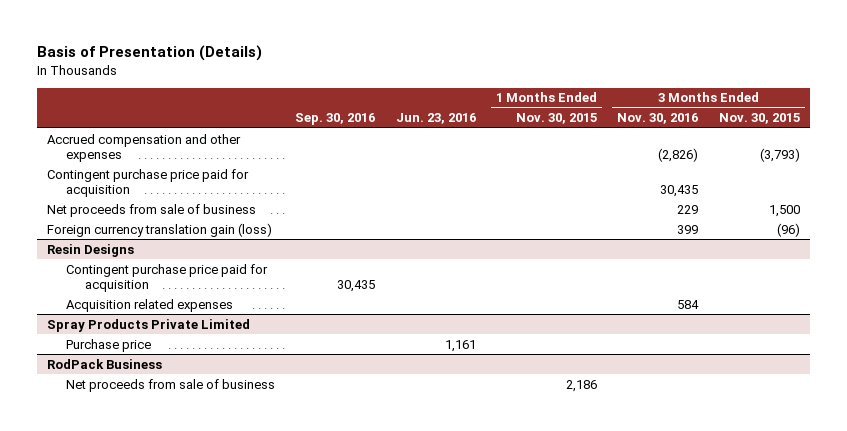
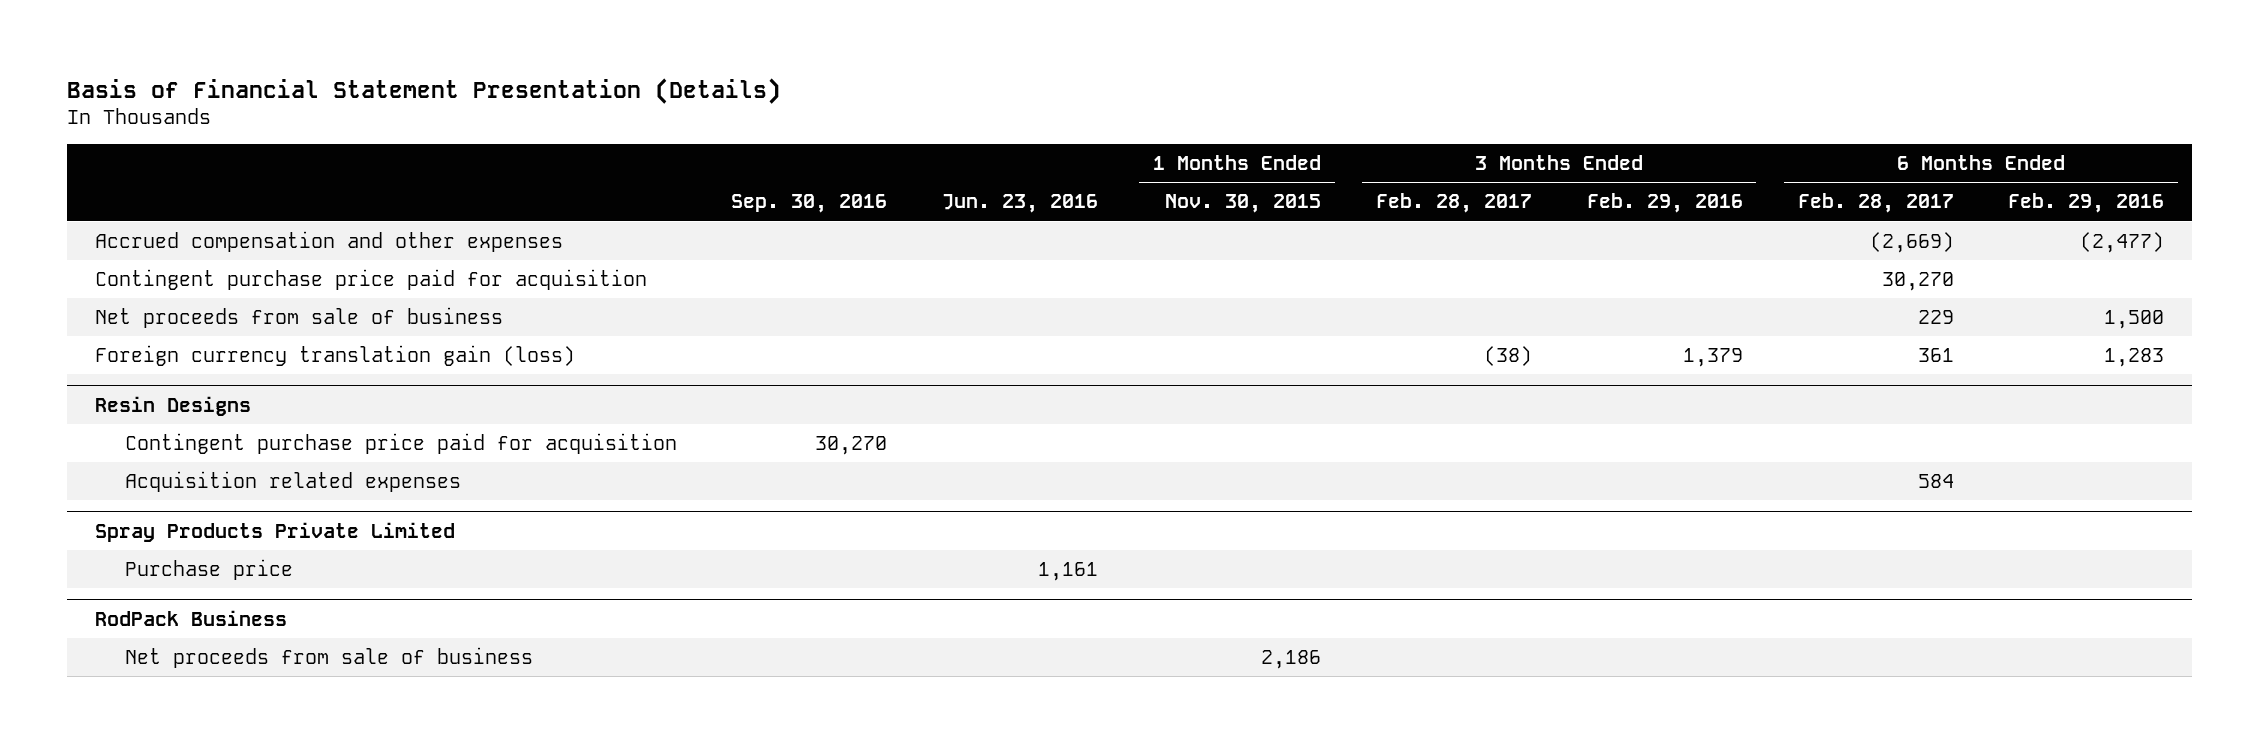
- Basis of Presentation (Details)
+ Basis of Financial Statement Presentation (Details)
- | Sep. 30, 2016 | Jun. 23, 2016 | 1 Months Ended Nov. 30, 2015 | 3 Months Ended Nov. 30, 2016 | 3 Months Ended Nov. 30, 2015
+ | Sep. 30, 2016 | Jun. 23, 2016 | 1 Months Ended Nov. 30, 2015 | 3 Months Ended Feb. 28, 2017 | 3 Months Ended Feb. 29, 2016 | 6 Months Ended Feb. 28, 2017 | 6 Months Ended Feb. 29, 2016
@ Resin Designs
- Contingent purchase price paid for acquisition | 30,435 | | | |
+ Contingent purchase price paid for acquisition | 30,270 | | | | | |

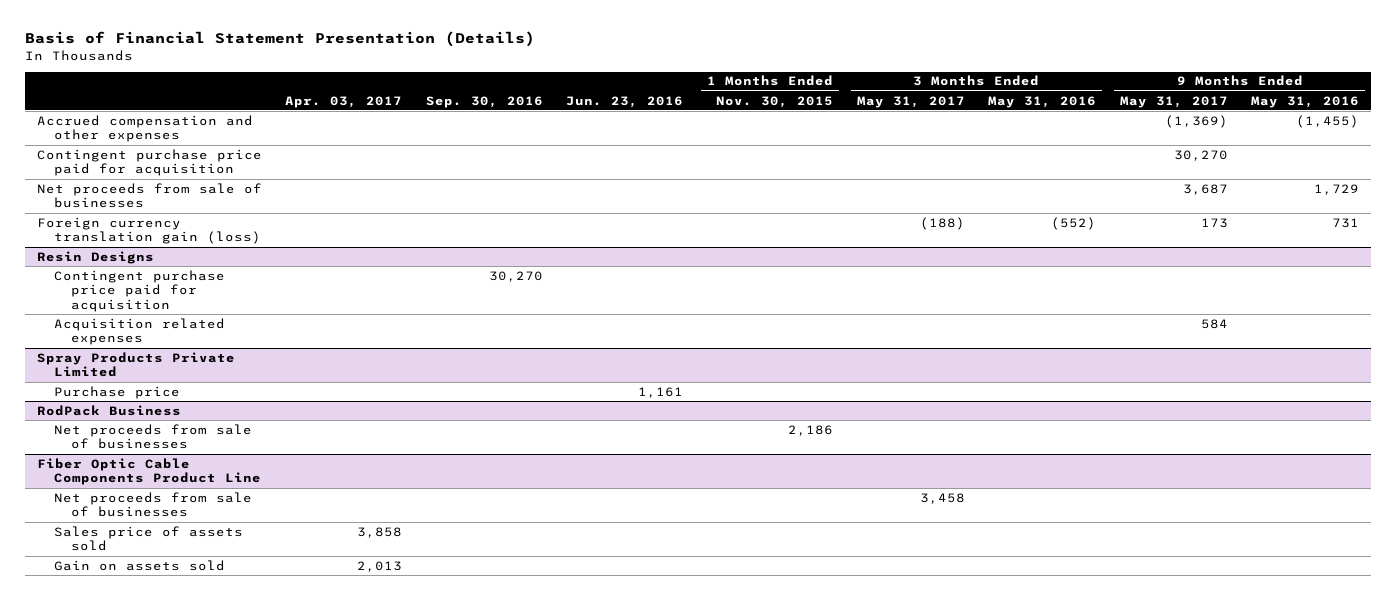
- | Sep. 30, 2016 | Jun. 23, 2016 | 1 Months Ended Nov. 30, 2015 | 3 Months Ended Feb. 28, 2017 | 3 Months Ended Feb. 29, 2016 | 6 Months Ended Feb. 28, 2017 | 6 Months Ended Feb. 29, 2016
+ | Apr. 03, 2017 | Sep. 30, 2016 | Jun. 23, 2016 | 1 Months Ended Nov. 30, 2015 | 3 Months Ended May 31, 2017 | 3 Months Ended May 31, 2016 | 9 Months Ended May 31, 2017 | 9 Months Ended May 31, 2016
- Net proceeds from sale of business | | | | | | 229 | 1,500
+ Net proceeds from sale of businesses | | | | | | | 3,687 | 1,729
@ RodPack Business
- Net proceeds from sale of business | | | 2,186 | | | |
+ Net proceeds from sale of businesses | | | | 2,186 | | | |
+ Fiber Optic Cable Components Product Line
+ Net proceeds from sale of businesses | | | | | 3,458 | | |
+ Sales price of assets sold | 3,858 | | | | | | |
+ Gain on assets sold | 2,013 | | | | | | |

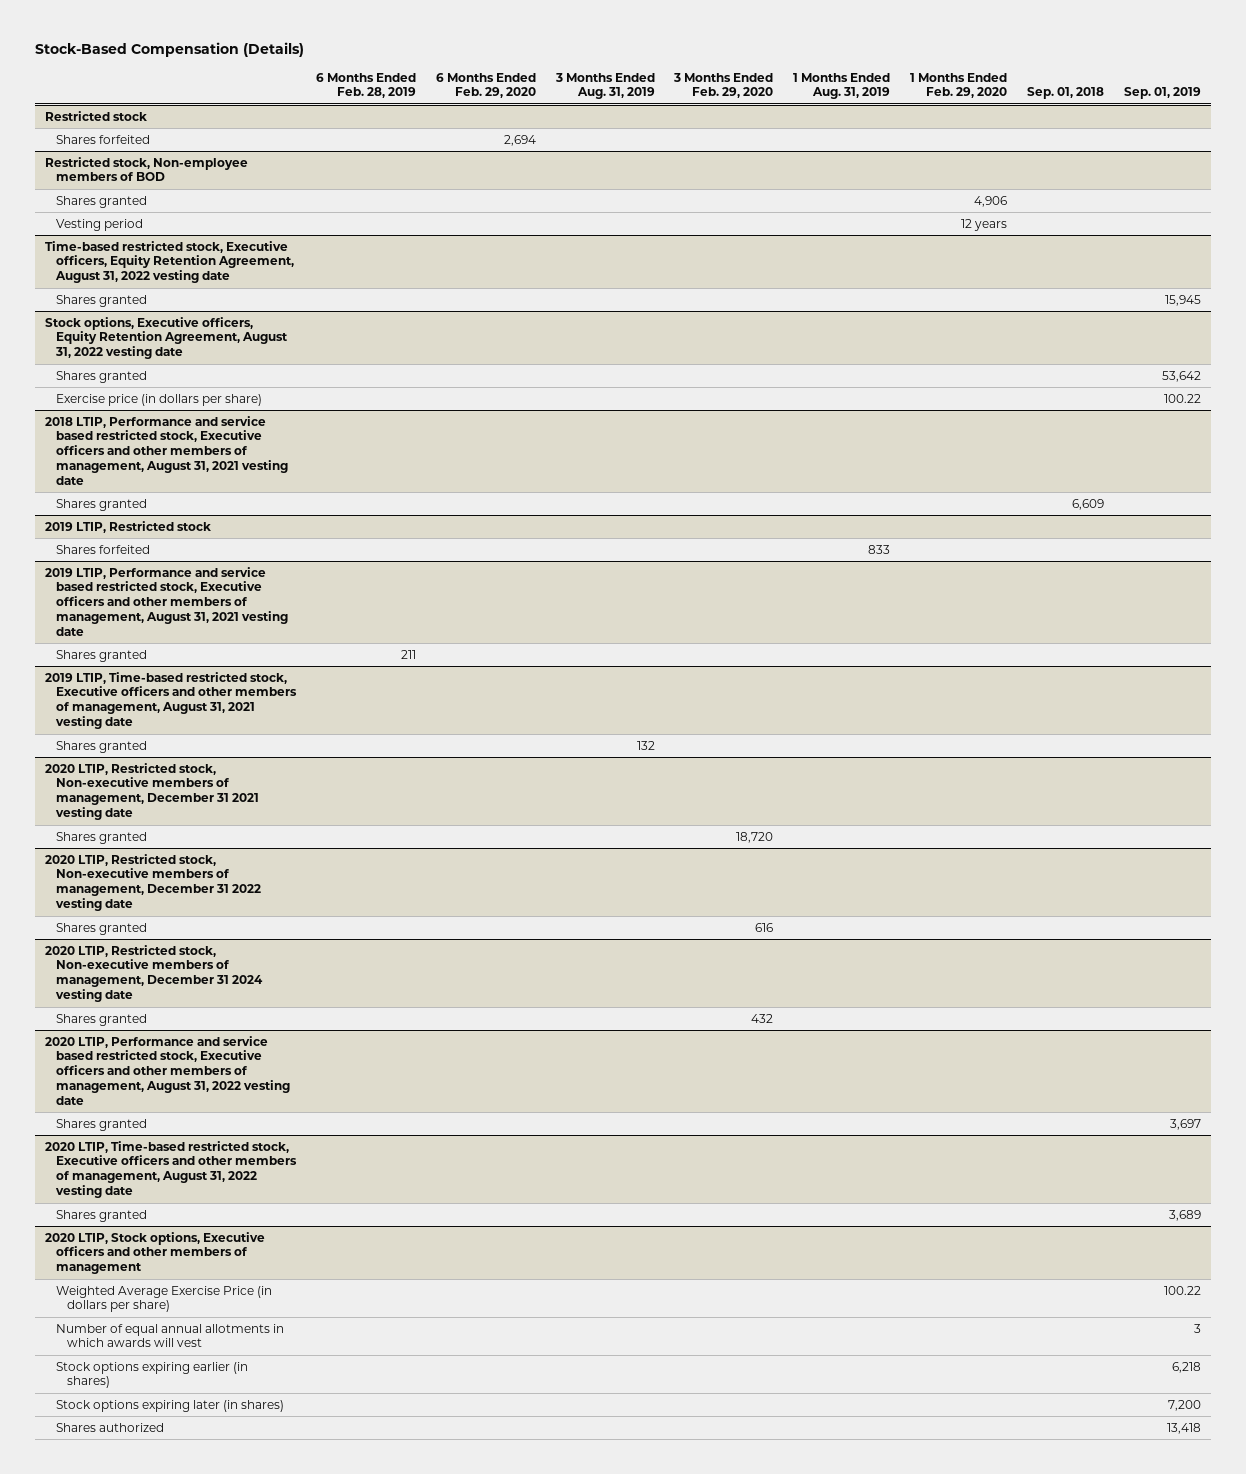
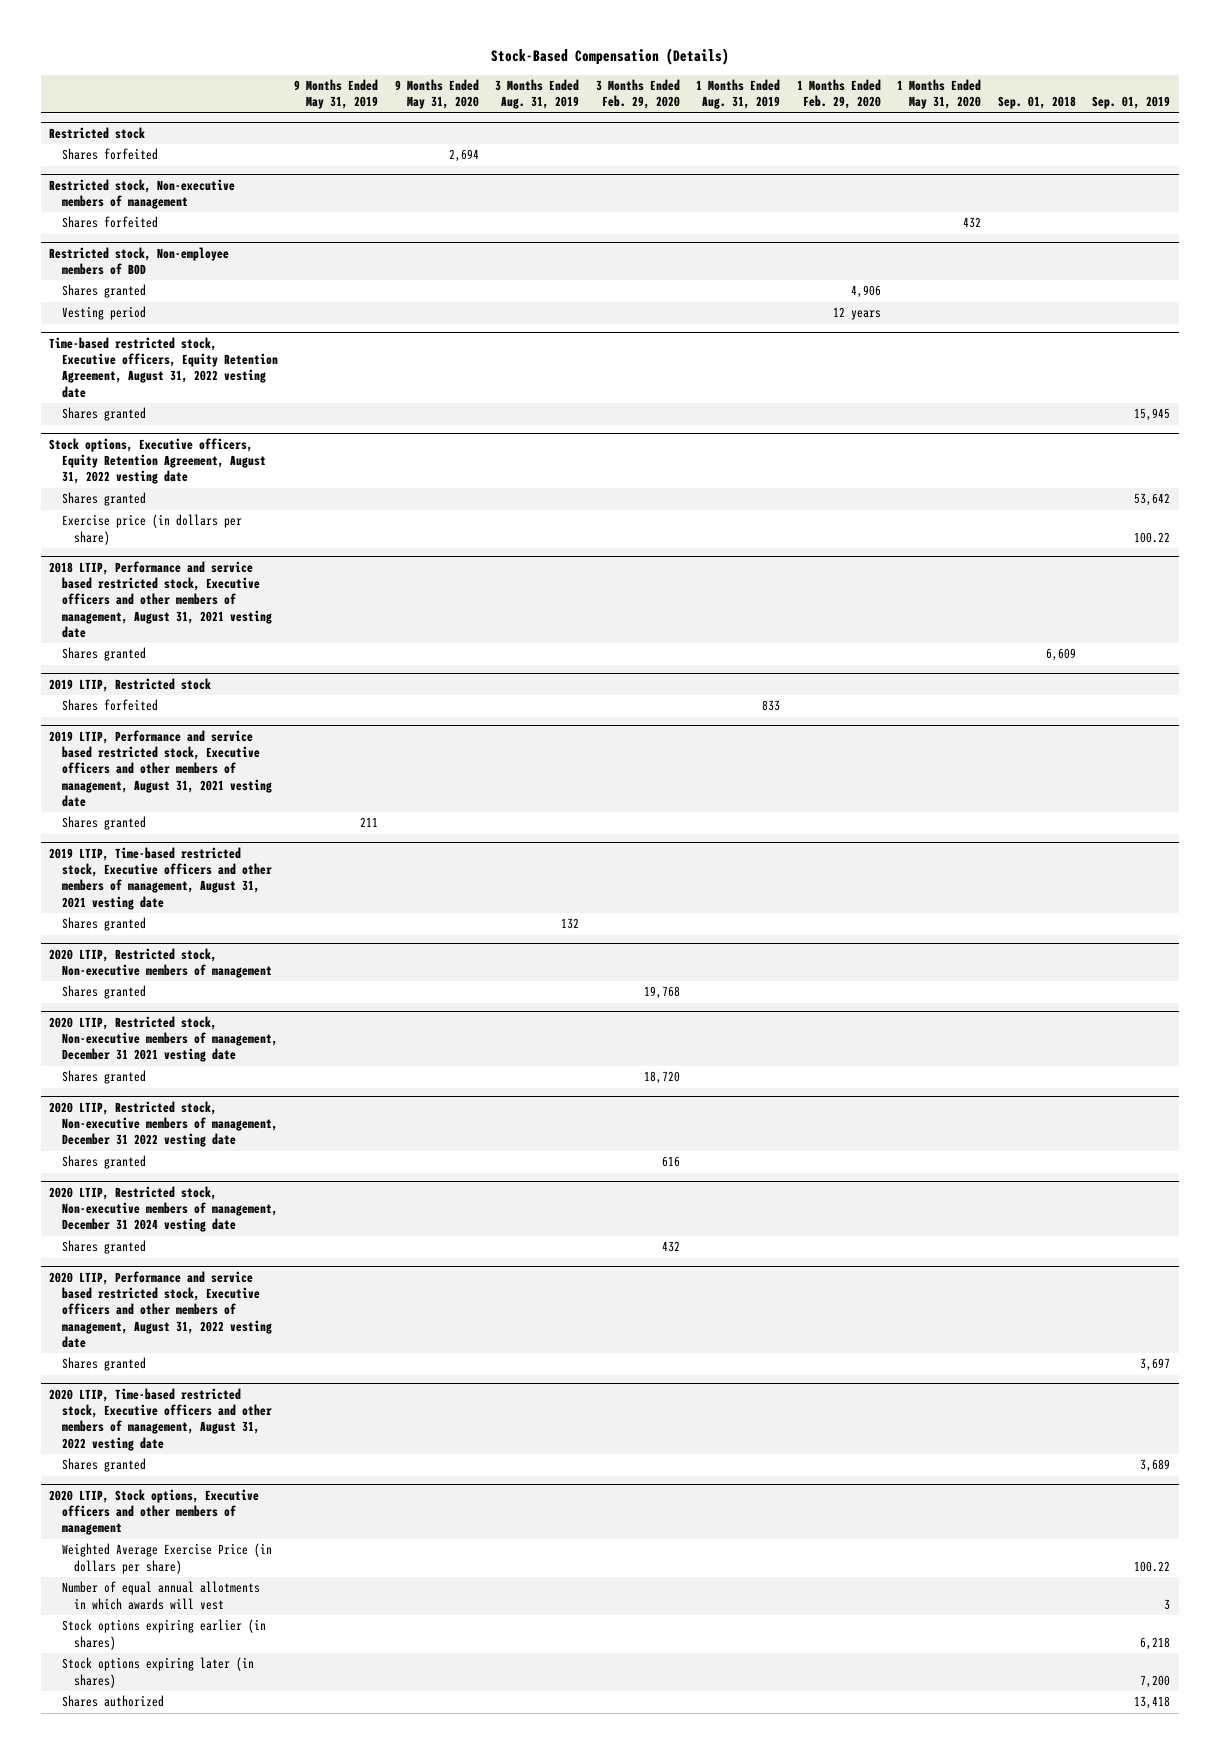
- | 6 Months Ended Feb. 28, 2019 | 6 Months Ended Feb. 29, 2020 | 3 Months Ended Aug. 31, 2019 | 3 Months Ended Feb. 29, 2020 | 1 Months Ended Aug. 31, 2019 | 1 Months Ended Feb. 29, 2020 | Sep. 01, 2018 | Sep. 01, 2019
+ | 9 Months Ended May 31, 2019 | 9 Months Ended May 31, 2020 | 3 Months Ended Aug. 31, 2019 | 3 Months Ended Feb. 29, 2020 | 1 Months Ended Aug. 31, 2019 | 1 Months Ended Feb. 29, 2020 | 1 Months Ended May 31, 2020 | Sep. 01, 2018 | Sep. 01, 2019
+ Restricted stock, Non-executive members of management
+ Shares forfeited | | | | | | | 432 | |
+ 2020 LTIP, Restricted stock, Non-executive members of management
+ Shares granted | | | | 19,768 | | | | |

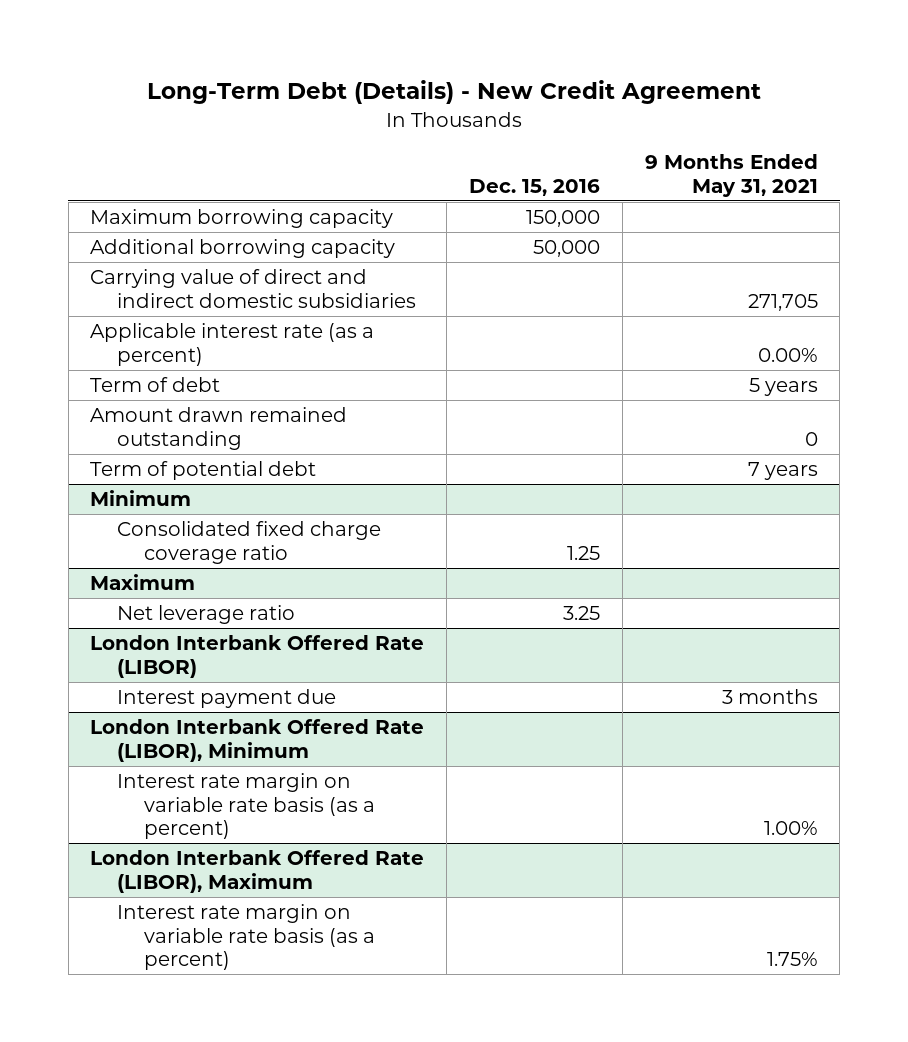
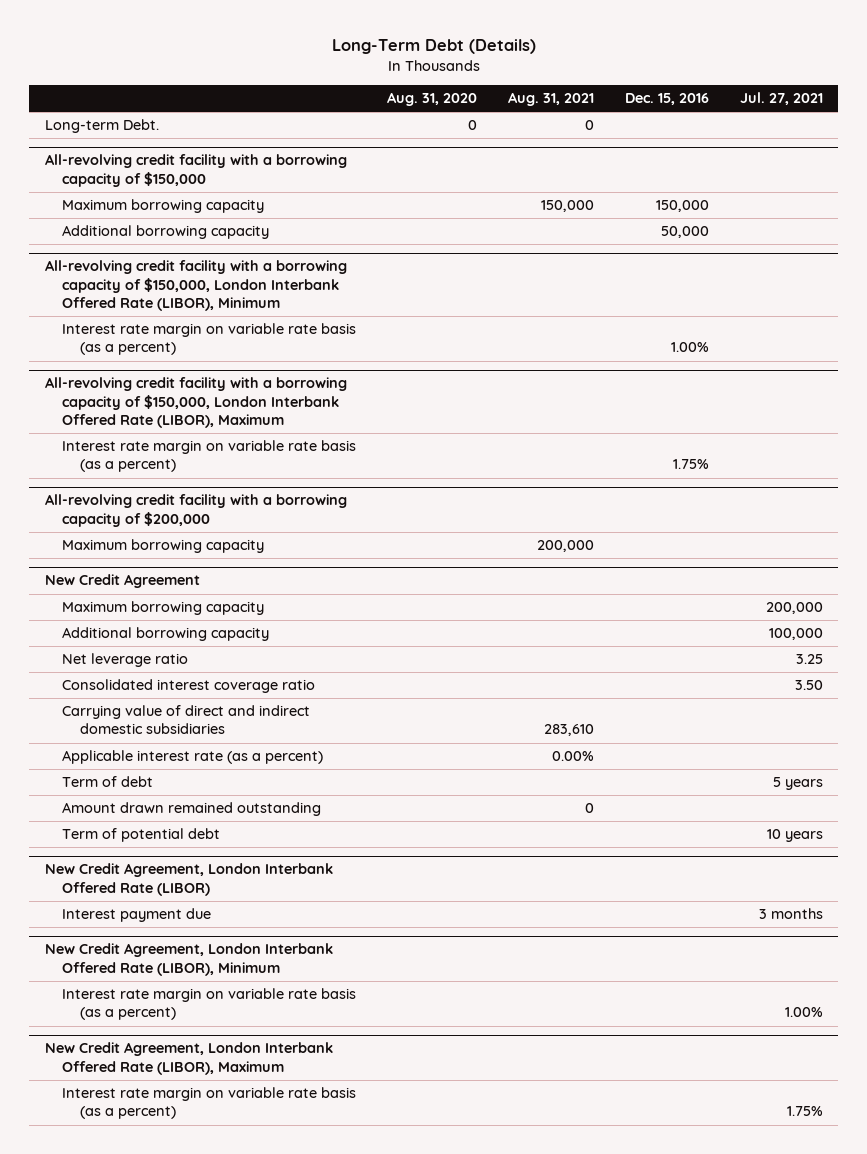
- Long-Term Debt (Details) - New Credit Agreement
+ Long-Term Debt (Details)
- | Dec. 15, 2016 | 9 Months Ended May 31, 2021
+ | Aug. 31, 2020 | Aug. 31, 2021 | Dec. 15, 2016 | Jul. 27, 2021
- Maximum borrowing capacity | 150,000 |
- Additional borrowing capacity | 50,000 |
- Carrying value of direct and indirect domestic subsidiaries | | 271,705
- Applicable interest rate (as a percent) | | 0.00%
- Term of debt | | 5 years
- Amount drawn remained outstanding | | 0
- Term of potential debt | | 7 years
- Minimum
- Consolidated fixed charge coverage ratio | 1.25 |
- Maximum
- Net leverage ratio | 3.25 |
- London Interbank Offered Rate (LIBOR)
+ Long-term Debt. | 0 | 0 | |
+ All-revolving credit facility with a borrowing capacity of $150,000
+ Maximum borrowing capacity | | 150,000 | 150,000 |
+ Additional borrowing capacity | | | 50,000 |
+ All-revolving credit facility with a borrowing capacity of $150,000, London Interbank Offered Rate (LIBOR), Minimum
+ Interest rate margin on variable rate basis (as a percent) | | | 1.00% |
+ All-revolving credit facility with a borrowing capacity of $150,000, London Interbank Offered Rate (LIBOR), Maximum
+ Interest rate margin on variable rate basis (as a percent) | | | 1.75% |
+ All-revolving credit facility with a borrowing capacity of $200,000
+ Maximum borrowing capacity | | 200,000 | |
+ New Credit Agreement
+ Maximum borrowing capacity | | | | 200,000
+ Additional borrowing capacity | | | | 100,000
+ Net leverage ratio | | | | 3.25
+ Consolidated interest coverage ratio | | | | 3.50
+ Carrying value of direct and indirect domestic subsidiaries | | 283,610 | |
+ Applicable interest rate (as a percent) | | 0.00% | |
+ Term of debt | | | | 5 years
+ Amount drawn remained outstanding | | 0 | |
+ Term of potential debt | | | | 10 years
+ New Credit Agreement, London Interbank Offered Rate (LIBOR)
- London Interbank Offered Rate (LIBOR), Minimum
+ New Credit Agreement, London Interbank Offered Rate (LIBOR), Minimum
- London Interbank Offered Rate (LIBOR), Maximum
+ New Credit Agreement, London Interbank Offered Rate (LIBOR), Maximum

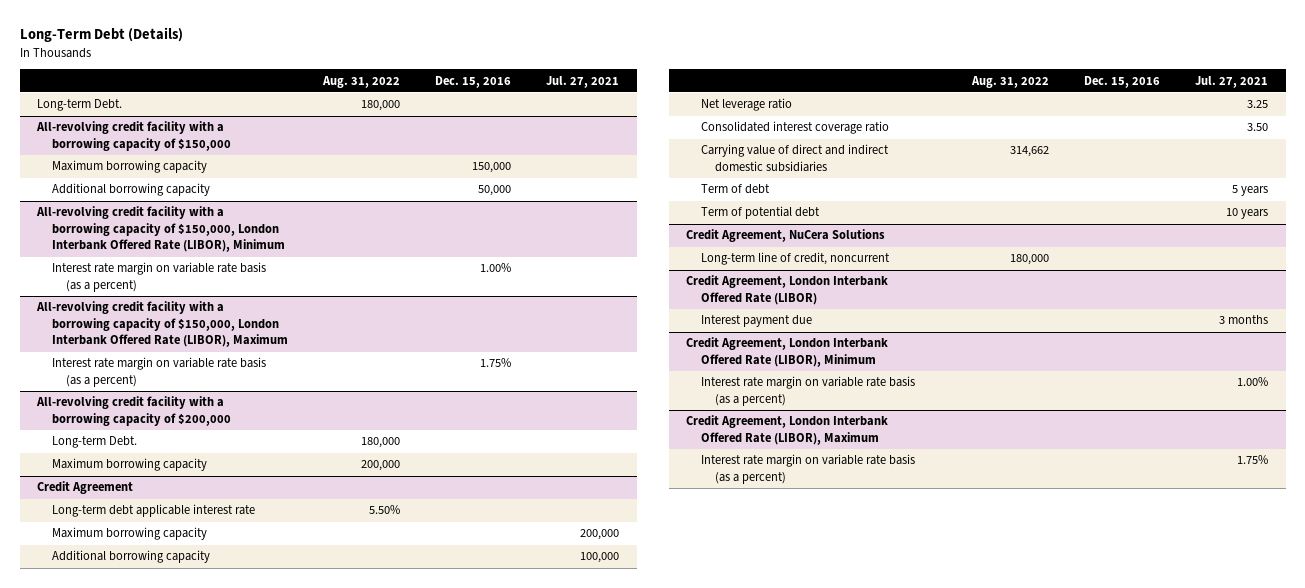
- | Aug. 31, 2020 | Aug. 31, 2021 | Dec. 15, 2016 | Jul. 27, 2021
+ | Aug. 31, 2022 | Dec. 15, 2016 | Jul. 27, 2021
@ All-revolving credit facility with a borrowing capacity of $200,000
+ Long-term Debt. | 180,000 | |
- New Credit Agreement
+ Credit Agreement
+ Long-term debt applicable interest rate | 5.50% | |
- Applicable interest rate (as a percent) | | 0.00% | |
- Amount drawn remained outstanding | | 0 | |
- New Credit Agreement, London Interbank Offered Rate (LIBOR)
+ Credit Agreement, NuCera Solutions
+ Long-term line of credit, noncurrent | 180,000 | |
+ Credit Agreement, London Interbank Offered Rate (LIBOR)
- New Credit Agreement, London Interbank Offered Rate (LIBOR), Minimum
+ Credit Agreement, London Interbank Offered Rate (LIBOR), Minimum
- New Credit Agreement, London Interbank Offered Rate (LIBOR), Maximum
+ Credit Agreement, London Interbank Offered Rate (LIBOR), Maximum

